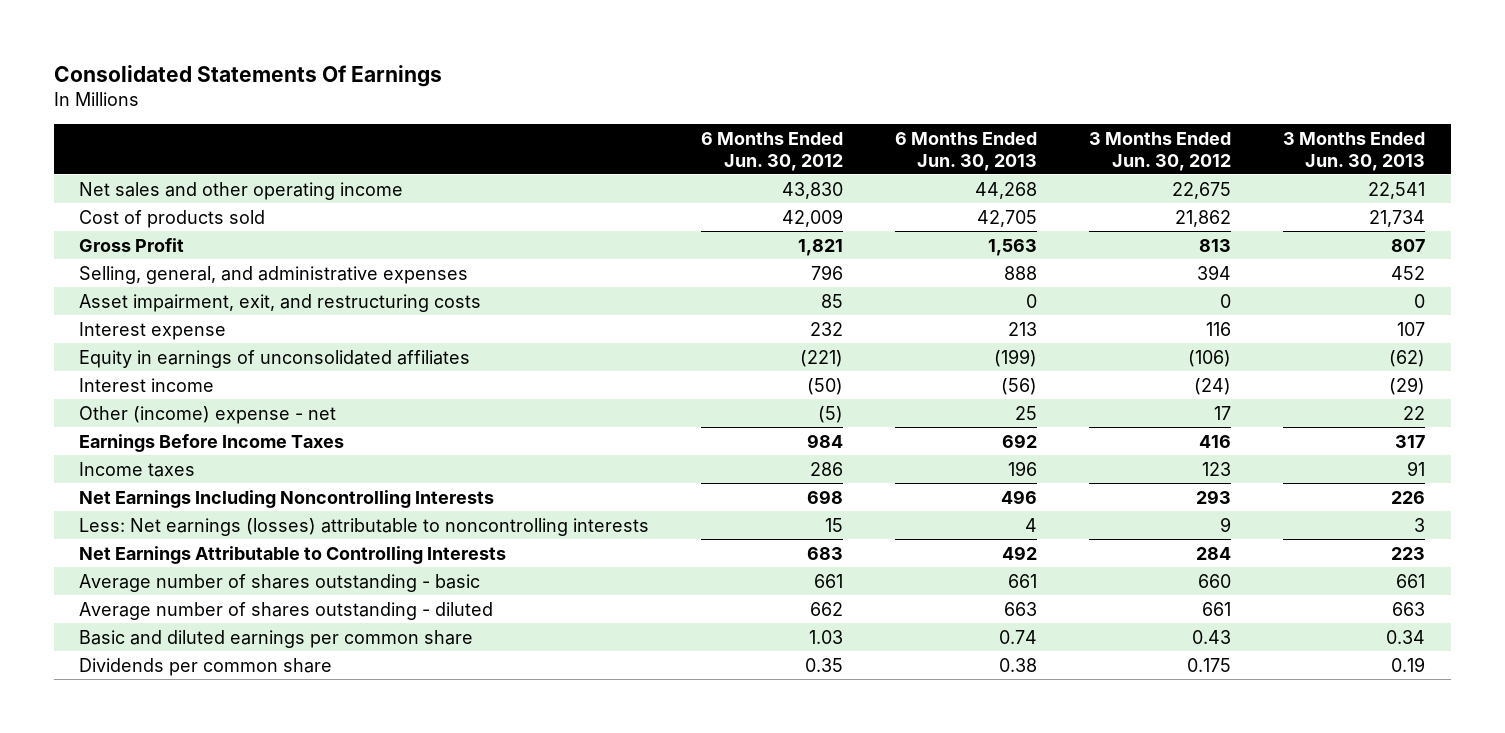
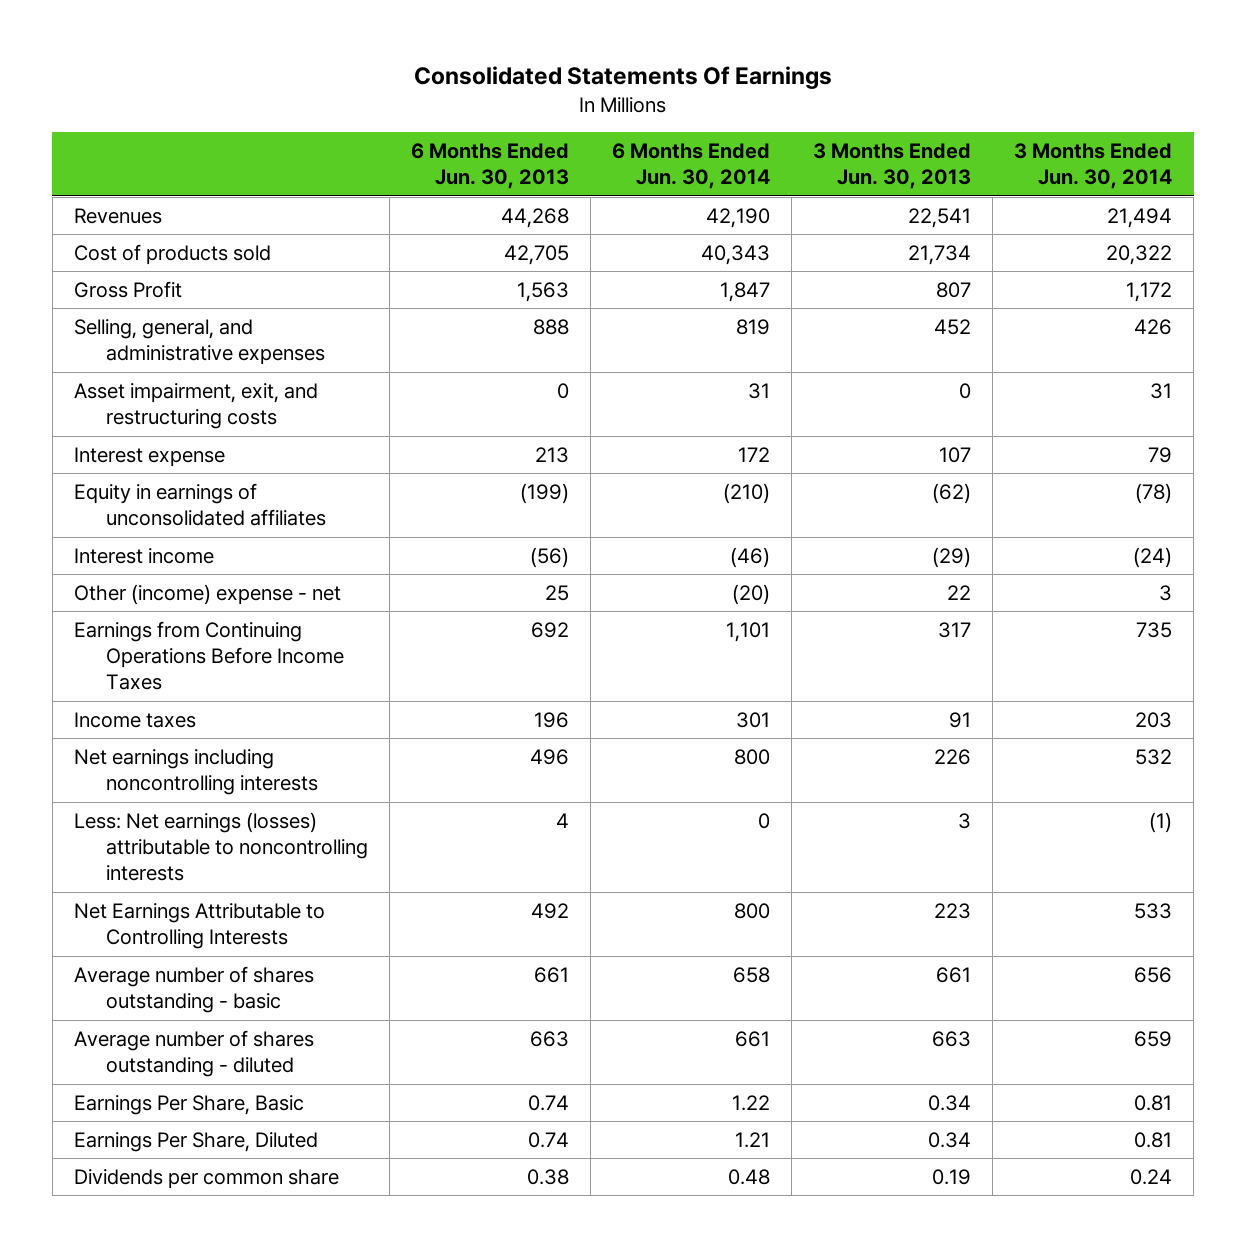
- | 6 Months Ended Jun. 30, 2012 | 6 Months Ended Jun. 30, 2013 | 3 Months Ended Jun. 30, 2012 | 3 Months Ended Jun. 30, 2013
+ | 6 Months Ended Jun. 30, 2013 | 6 Months Ended Jun. 30, 2014 | 3 Months Ended Jun. 30, 2013 | 3 Months Ended Jun. 30, 2014
- Net sales and other operating income | 43,830 | 44,268 | 22,675 | 22,541
+ Revenues | 44,268 | 42,190 | 22,541 | 21,494
- Earnings Before Income Taxes | 984 | 692 | 416 | 317
+ Earnings from Continuing Operations Before Income Taxes | 692 | 1,101 | 317 | 735
- Net Earnings Including Noncontrolling Interests | 698 | 496 | 293 | 226
+ Net earnings including noncontrolling interests | 496 | 800 | 226 | 532
- Basic and diluted earnings per common share | 1.03 | 0.74 | 0.43 | 0.34
+ Earnings Per Share, Basic | 0.74 | 1.22 | 0.34 | 0.81
+ Earnings Per Share, Diluted | 0.74 | 1.21 | 0.34 | 0.81

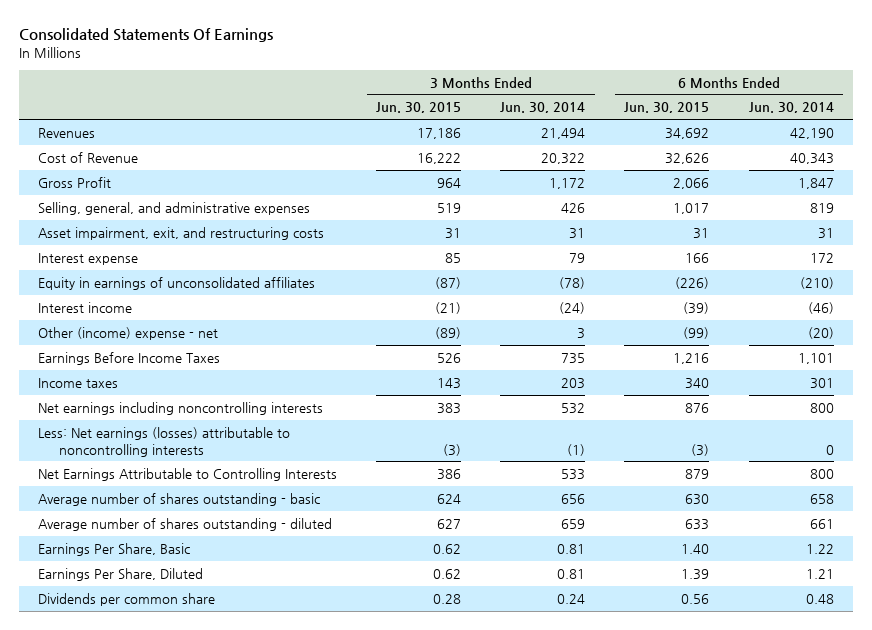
- | 6 Months Ended Jun. 30, 2013 | 6 Months Ended Jun. 30, 2014 | 3 Months Ended Jun. 30, 2013 | 3 Months Ended Jun. 30, 2014
+ | 3 Months Ended Jun. 30, 2015 | 3 Months Ended Jun. 30, 2014 | 6 Months Ended Jun. 30, 2015 | 6 Months Ended Jun. 30, 2014
- Cost of products sold | 42,705 | 40,343 | 21,734 | 20,322
+ Cost of Revenue | 16,222 | 20,322 | 32,626 | 40,343
- Earnings from Continuing Operations Before Income Taxes | 692 | 1,101 | 317 | 735
+ Earnings Before Income Taxes | 526 | 735 | 1,216 | 1,101

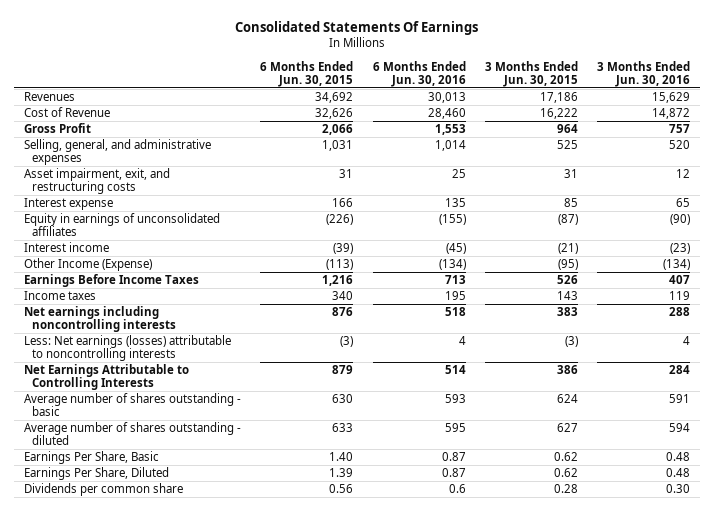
- | 3 Months Ended Jun. 30, 2015 | 3 Months Ended Jun. 30, 2014 | 6 Months Ended Jun. 30, 2015 | 6 Months Ended Jun. 30, 2014
+ | 6 Months Ended Jun. 30, 2015 | 6 Months Ended Jun. 30, 2016 | 3 Months Ended Jun. 30, 2015 | 3 Months Ended Jun. 30, 2016
- Selling, general, and administrative expenses | 519 | 426 | 1,017 | 819
+ Selling, general, and administrative expenses | 1,031 | 1,014 | 525 | 520
- Other (income) expense - net | (89) | 3 | (99) | (20)
+ Other Income (Expense) | (113) | (134) | (95) | (134)

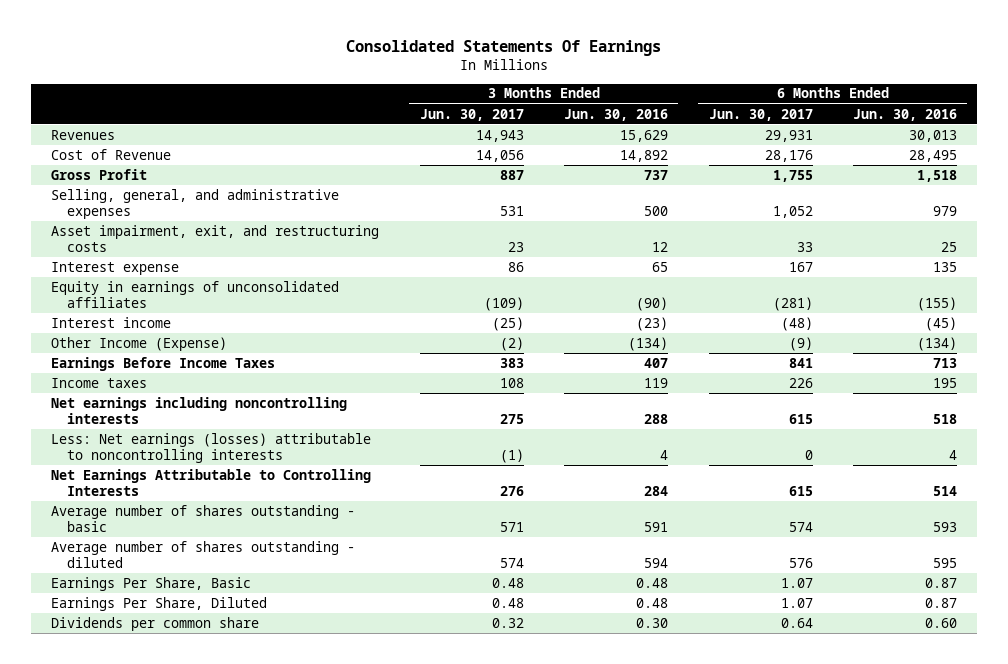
- | 6 Months Ended Jun. 30, 2015 | 6 Months Ended Jun. 30, 2016 | 3 Months Ended Jun. 30, 2015 | 3 Months Ended Jun. 30, 2016
+ | 3 Months Ended Jun. 30, 2017 | 3 Months Ended Jun. 30, 2016 | 6 Months Ended Jun. 30, 2017 | 6 Months Ended Jun. 30, 2016
- Cost of Revenue | 32,626 | 28,460 | 16,222 | 14,872
- Gross Profit | 2,066 | 1,553 | 964 | 757
- Selling, general, and administrative expenses | 1,031 | 1,014 | 525 | 520
+ Cost of Revenue | 14,056 | 14,892 | 28,176 | 28,495
+ Gross Profit | 887 | 737 | 1,755 | 1,518
+ Selling, general, and administrative expenses | 531 | 500 | 1,052 | 979
- Dividends per common share | 0.56 | 0.6 | 0.28 | 0.30
+ Dividends per common share | 0.32 | 0.30 | 0.64 | 0.60

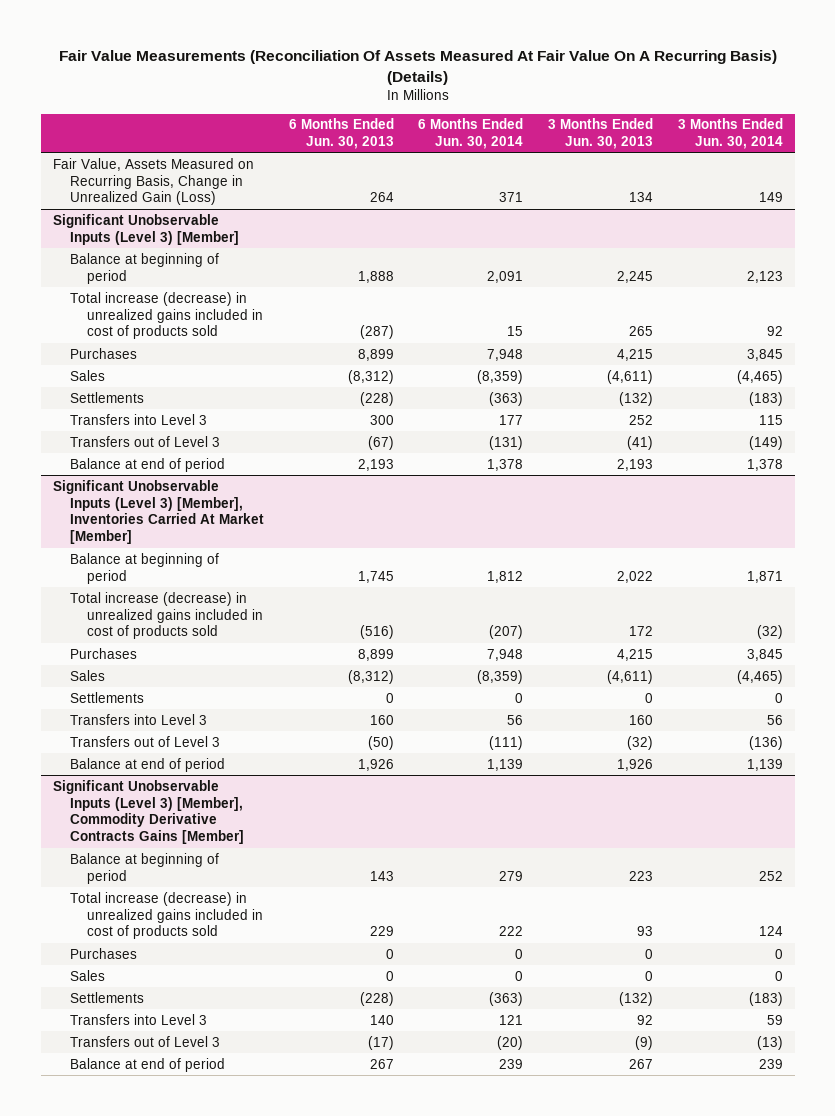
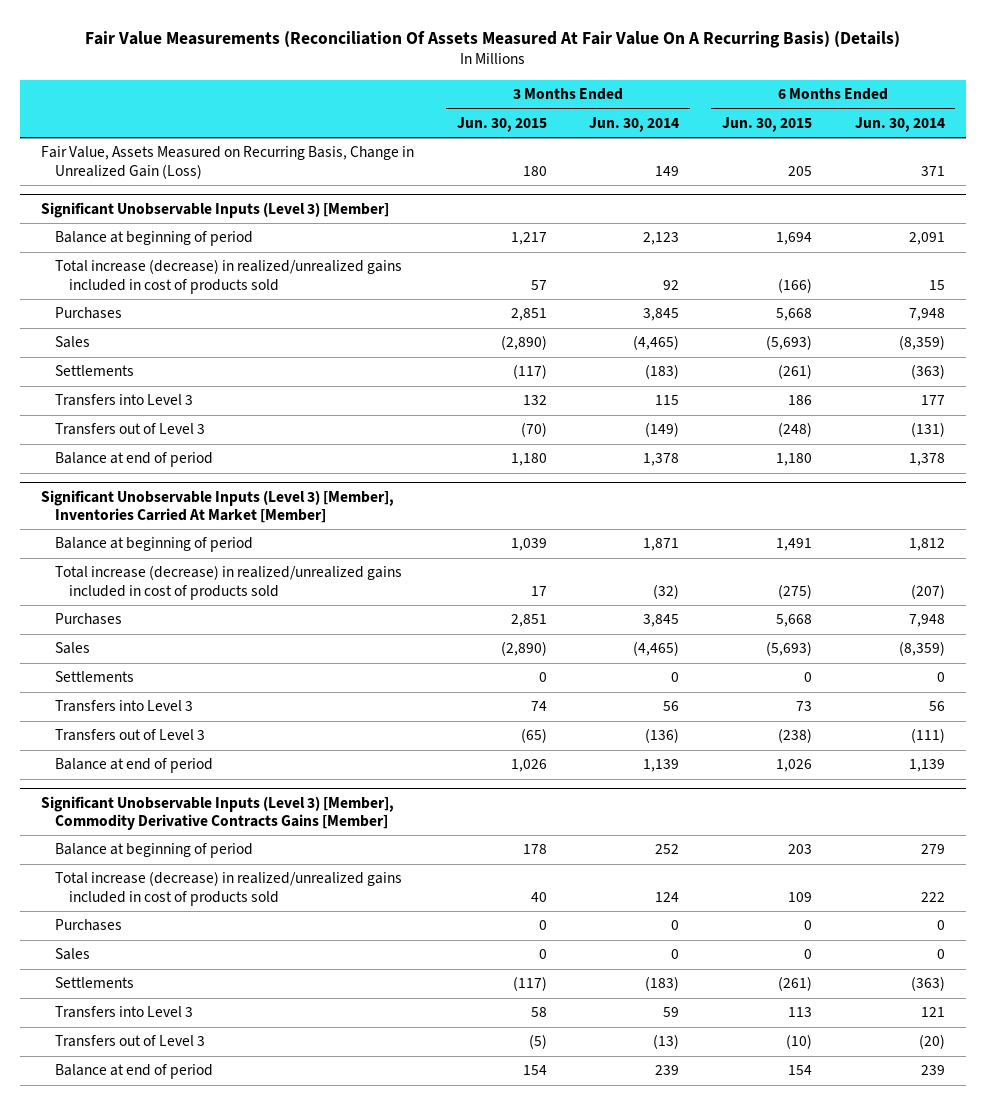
- | 6 Months Ended Jun. 30, 2013 | 6 Months Ended Jun. 30, 2014 | 3 Months Ended Jun. 30, 2013 | 3 Months Ended Jun. 30, 2014
+ | 3 Months Ended Jun. 30, 2015 | 3 Months Ended Jun. 30, 2014 | 6 Months Ended Jun. 30, 2015 | 6 Months Ended Jun. 30, 2014
@ Significant Unobservable Inputs (Level 3) [Member]
- Total increase (decrease) in unrealized gains included in cost of products sold | (287) | 15 | 265 | 92
+ Total increase (decrease) in realized/unrealized gains included in cost of products sold | 57 | 92 | (166) | 15
@ Significant Unobservable Inputs (Level 3) [Member], Inventories Carried At Market [Member]
- Total increase (decrease) in unrealized gains included in cost of products sold | (516) | (207) | 172 | (32)
+ Total increase (decrease) in realized/unrealized gains included in cost of products sold | 17 | (32) | (275) | (207)
@ Significant Unobservable Inputs (Level 3) [Member], Commodity Derivative Contracts Gains [Member]
- Total increase (decrease) in unrealized gains included in cost of products sold | 229 | 222 | 93 | 124
+ Total increase (decrease) in realized/unrealized gains included in cost of products sold | 40 | 124 | 109 | 222

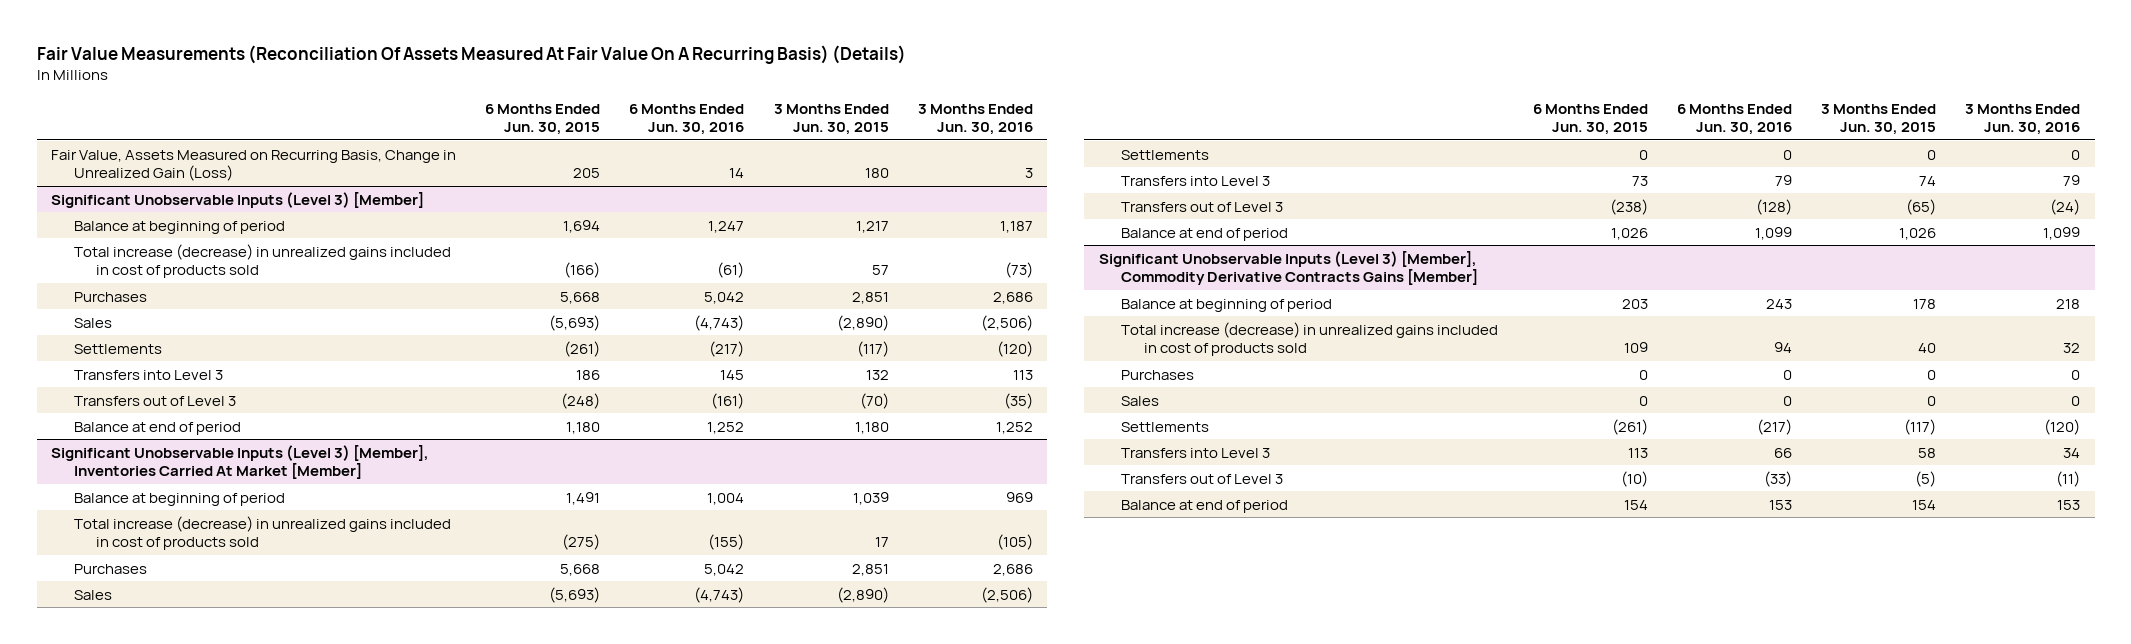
- | 3 Months Ended Jun. 30, 2015 | 3 Months Ended Jun. 30, 2014 | 6 Months Ended Jun. 30, 2015 | 6 Months Ended Jun. 30, 2014
+ | 6 Months Ended Jun. 30, 2015 | 6 Months Ended Jun. 30, 2016 | 3 Months Ended Jun. 30, 2015 | 3 Months Ended Jun. 30, 2016
@ Significant Unobservable Inputs (Level 3) [Member]
- Total increase (decrease) in realized/unrealized gains included in cost of products sold | 57 | 92 | (166) | 15
+ Total increase (decrease) in unrealized gains included in cost of products sold | (166) | (61) | 57 | (73)
@ Significant Unobservable Inputs (Level 3) [Member], Inventories Carried At Market [Member]
- Total increase (decrease) in realized/unrealized gains included in cost of products sold | 17 | (32) | (275) | (207)
+ Total increase (decrease) in unrealized gains included in cost of products sold | (275) | (155) | 17 | (105)
@ Significant Unobservable Inputs (Level 3) [Member], Commodity Derivative Contracts Gains [Member]
- Total increase (decrease) in realized/unrealized gains included in cost of products sold | 40 | 124 | 109 | 222
+ Total increase (decrease) in unrealized gains included in cost of products sold | 109 | 94 | 40 | 32

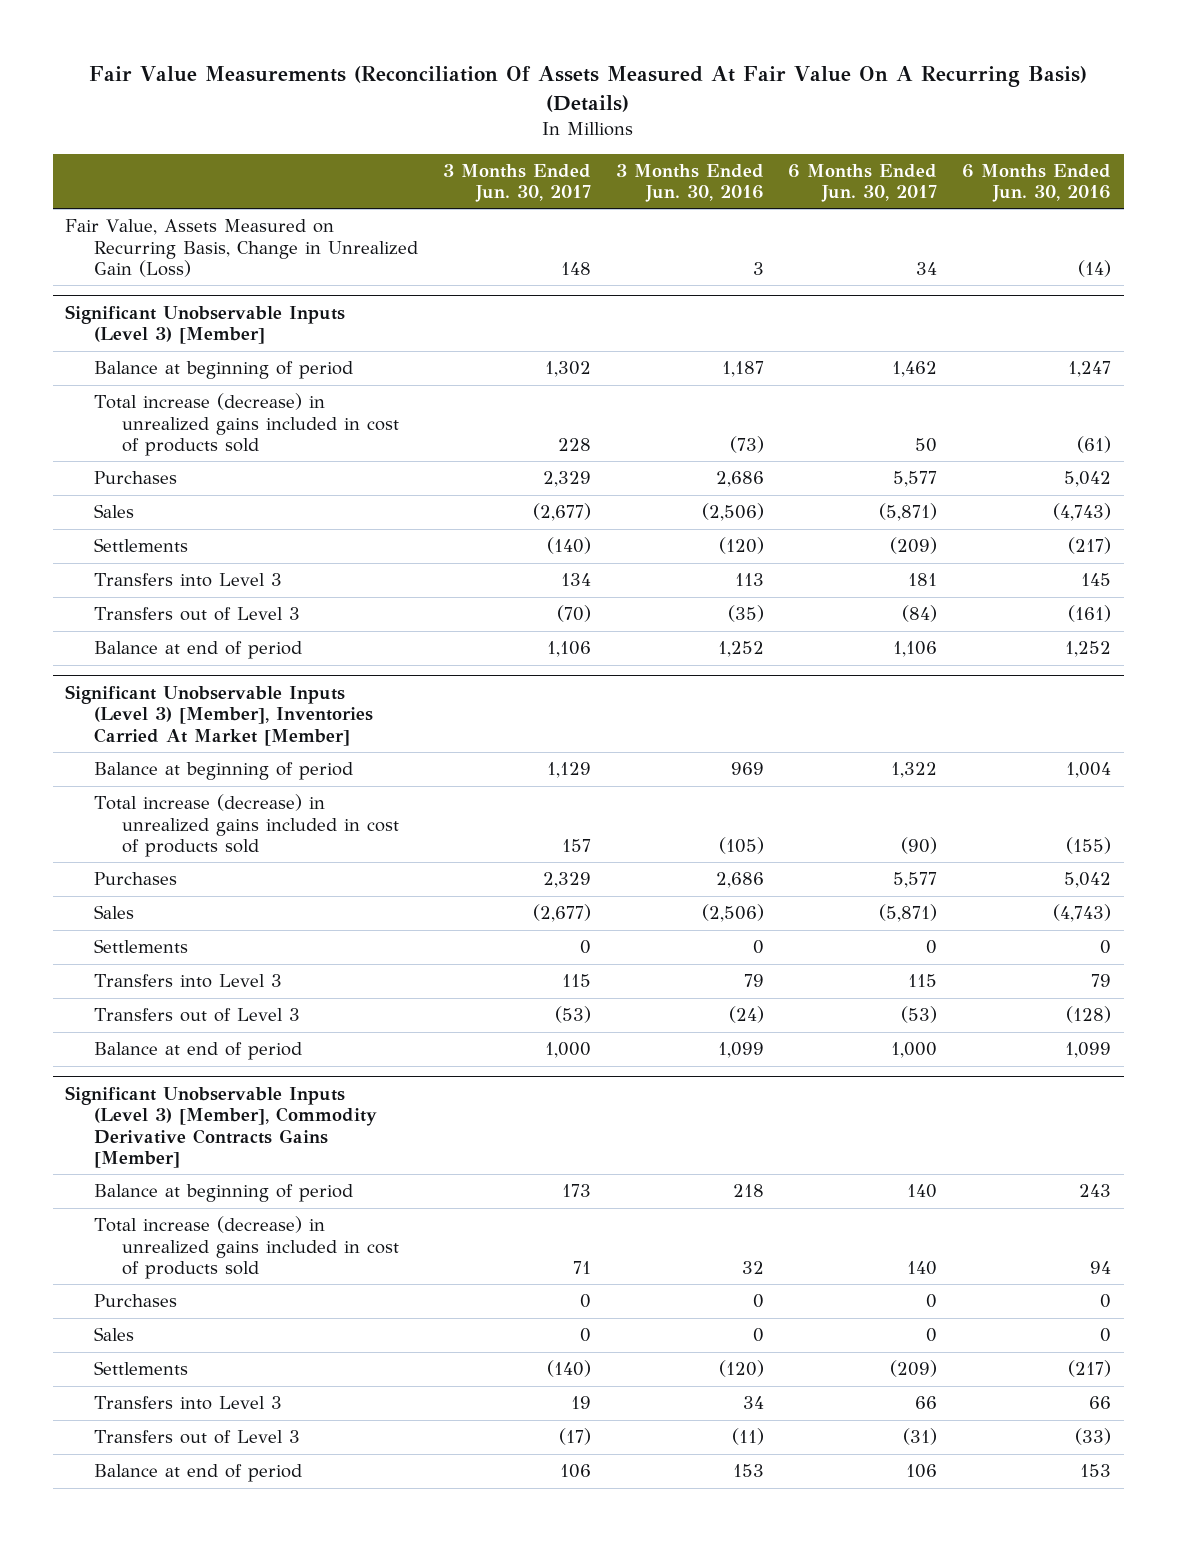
- | 6 Months Ended Jun. 30, 2015 | 6 Months Ended Jun. 30, 2016 | 3 Months Ended Jun. 30, 2015 | 3 Months Ended Jun. 30, 2016
+ | 3 Months Ended Jun. 30, 2017 | 3 Months Ended Jun. 30, 2016 | 6 Months Ended Jun. 30, 2017 | 6 Months Ended Jun. 30, 2016
- Fair Value, Assets Measured on Recurring Basis, Change in Unrealized Gain (Loss) | 205 | 14 | 180 | 3
+ Fair Value, Assets Measured on Recurring Basis, Change in Unrealized Gain (Loss) | 148 | 3 | 34 | (14)

